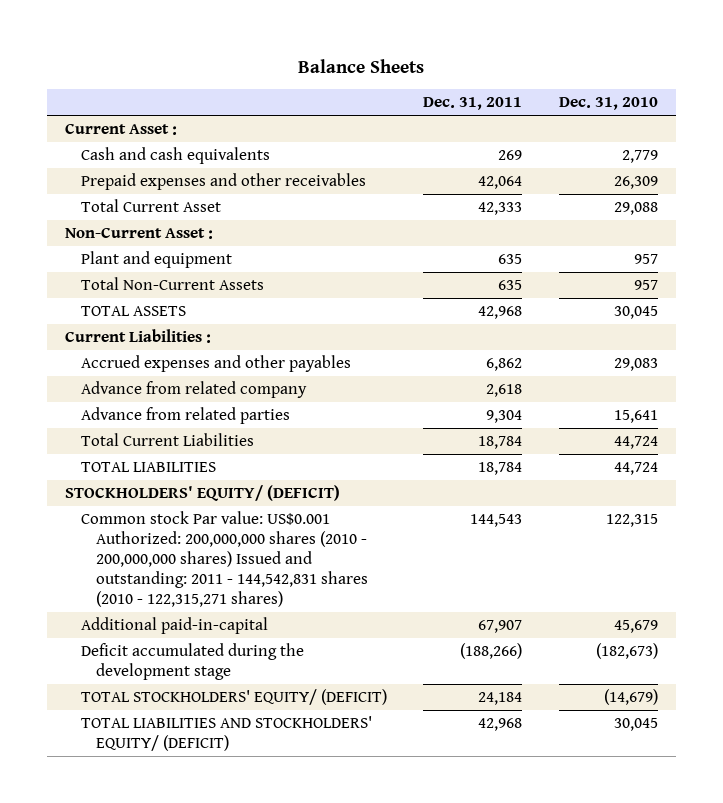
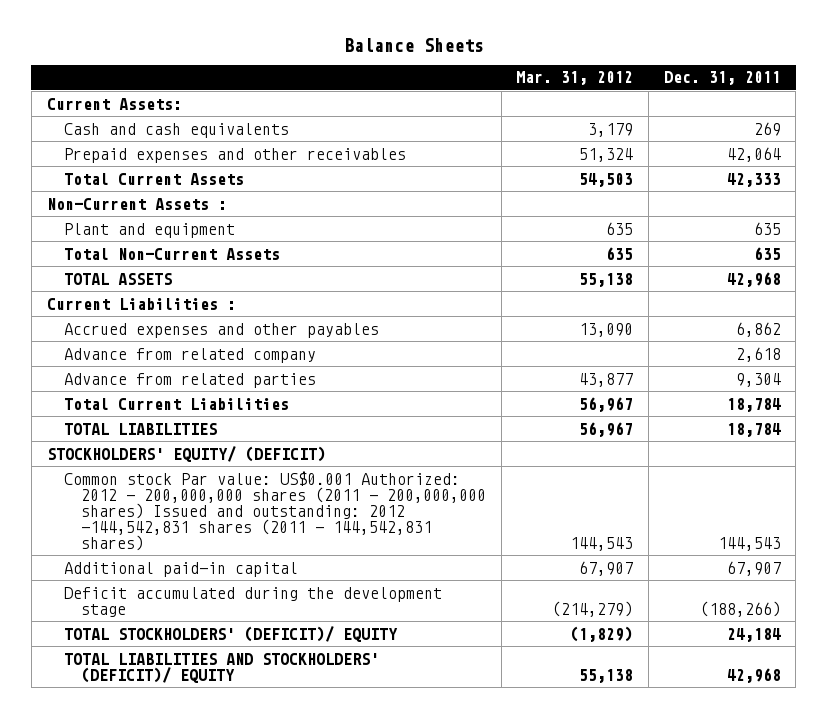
- | Dec. 31, 2011 | Dec. 31, 2010
+ | Mar. 31, 2012 | Dec. 31, 2011
- Current Asset :
+ Current Assets:
- Total Current Asset | 42,333 | 29,088
- Non-Current Asset :
+ Total Current Assets | 54,503 | 42,333
+ Non-Current Assets :
- Common stock Par value: US$0.001 Authorized: 200,000,000 shares (2010 - 200,000,000 shares) Issued and outstanding: 2011 - 144,542,831 shares (2010 - 122,315,271 shares) | 144,543 | 122,315
- Additional paid-in-capital | 67,907 | 45,679
+ Common stock Par value: US$0.001 Authorized: 2012 - 200,000,000 shares (2011 - 200,000,000 shares) Issued and outstanding: 2012 -144,542,831 shares (2011 - 144,542,831 shares) | 144,543 | 144,543
+ Additional paid-in capital | 67,907 | 67,907
- TOTAL STOCKHOLDERS' EQUITY/ (DEFICIT) | 24,184 | (14,679)
- TOTAL LIABILITIES AND STOCKHOLDERS' EQUITY/ (DEFICIT) | 42,968 | 30,045
+ TOTAL STOCKHOLDERS' (DEFICIT)/ EQUITY | (1,829) | 24,184
+ TOTAL LIABILITIES AND STOCKHOLDERS' (DEFICIT)/ EQUITY | 55,138 | 42,968

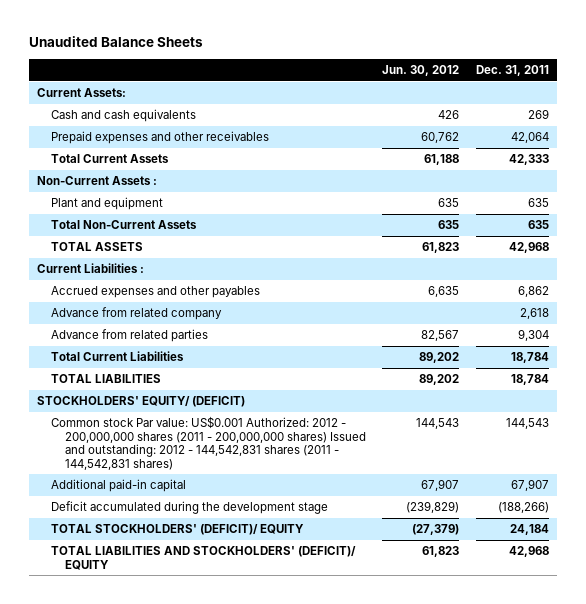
- Balance Sheets
+ Unaudited Balance Sheets
- | Mar. 31, 2012 | Dec. 31, 2011
+ | Jun. 30, 2012 | Dec. 31, 2011
- Common stock Par value: US$0.001 Authorized: 2012 - 200,000,000 shares (2011 - 200,000,000 shares) Issued and outstanding: 2012 -144,542,831 shares (2011 - 144,542,831 shares) | 144,543 | 144,543
+ Common stock Par value: US$0.001 Authorized: 2012 - 200,000,000 shares (2011 - 200,000,000 shares) Issued and outstanding: 2012 - 144,542,831 shares (2011 - 144,542,831 shares) | 144,543 | 144,543

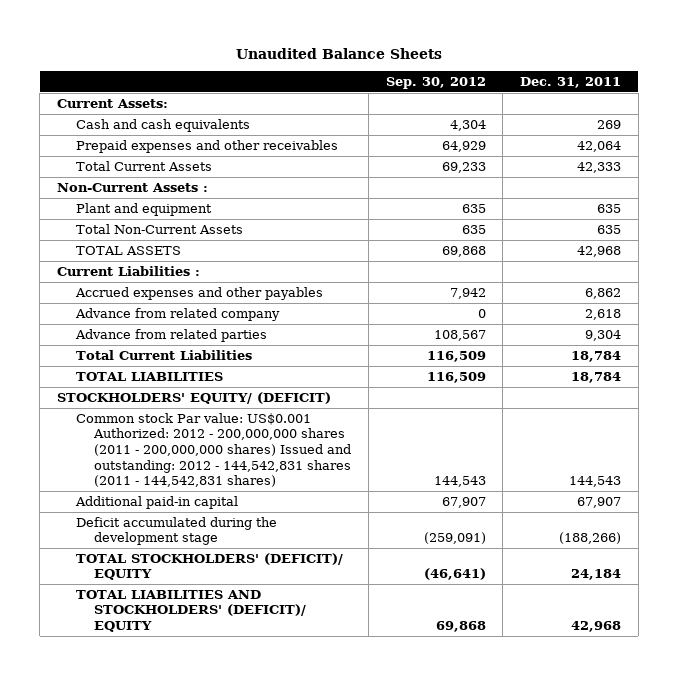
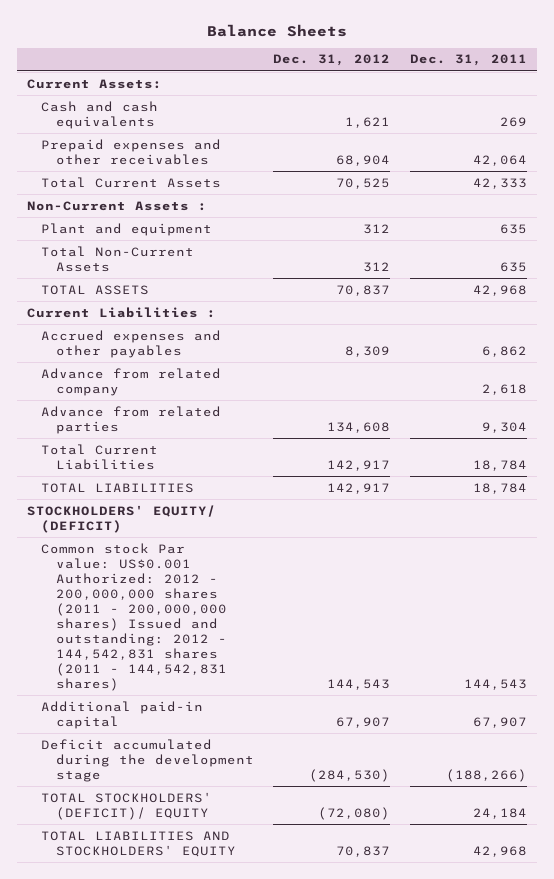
- Unaudited Balance Sheets
+ Balance Sheets
- | Sep. 30, 2012 | Dec. 31, 2011
+ | Dec. 31, 2012 | Dec. 31, 2011
- TOTAL LIABILITIES AND STOCKHOLDERS' (DEFICIT)/ EQUITY | 69,868 | 42,968
+ TOTAL LIABILITIES AND STOCKHOLDERS' EQUITY | 70,837 | 42,968

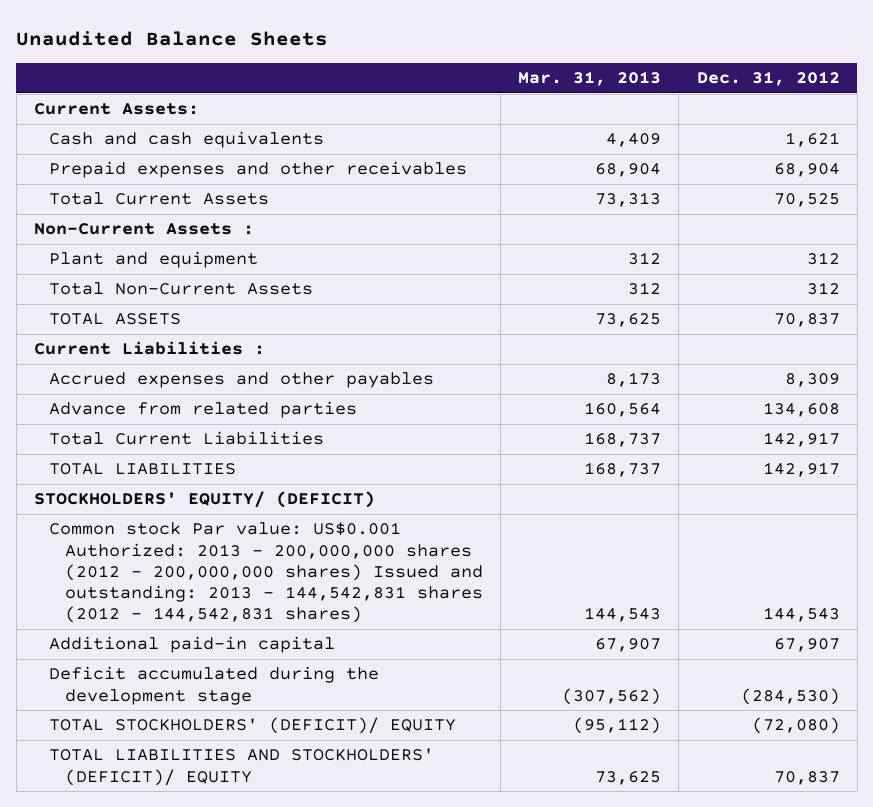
- Balance Sheets
+ Unaudited Balance Sheets
- | Dec. 31, 2012 | Dec. 31, 2011
+ | Mar. 31, 2013 | Dec. 31, 2012
- Advance from related company | | 2,618
- Common stock Par value: US$0.001 Authorized: 2012 - 200,000,000 shares (2011 - 200,000,000 shares) Issued and outstanding: 2012 - 144,542,831 shares (2011 - 144,542,831 shares) | 144,543 | 144,543
+ Common stock Par value: US$0.001 Authorized: 2013 - 200,000,000 shares (2012 - 200,000,000 shares) Issued and outstanding: 2013 - 144,542,831 shares (2012 - 144,542,831 shares) | 144,543 | 144,543
- TOTAL LIABILITIES AND STOCKHOLDERS' EQUITY | 70,837 | 42,968
+ TOTAL LIABILITIES AND STOCKHOLDERS' (DEFICIT)/ EQUITY | 73,625 | 70,837

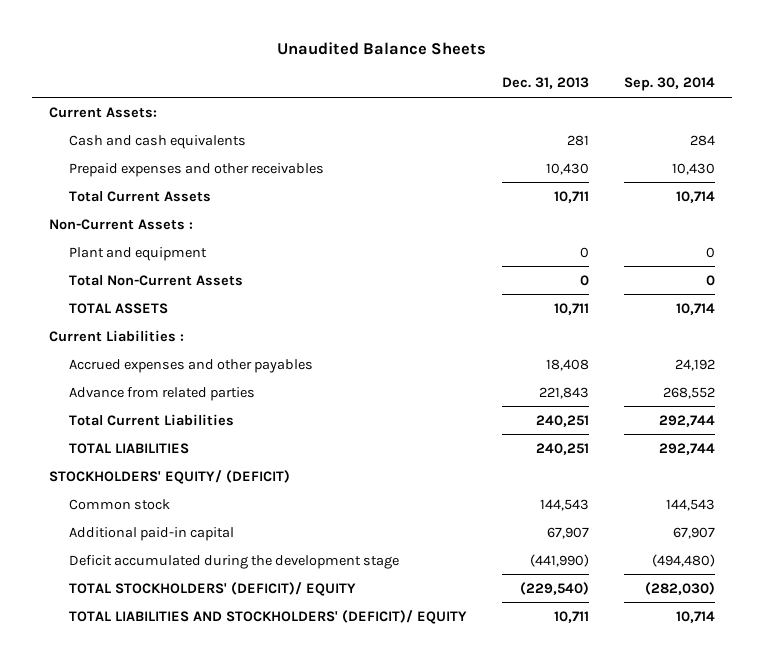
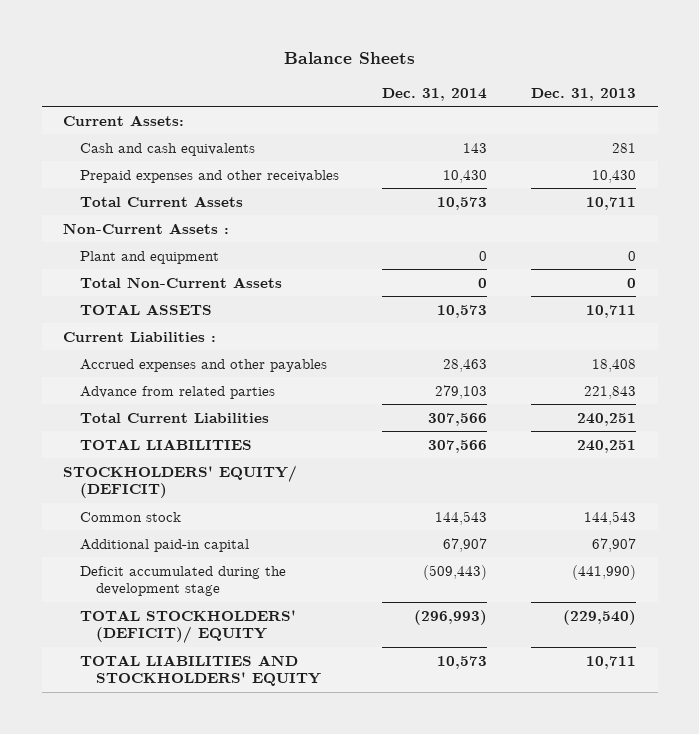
- Unaudited Balance Sheets
+ Balance Sheets
- | Dec. 31, 2013 | Sep. 30, 2014
+ | Dec. 31, 2014 | Dec. 31, 2013
- TOTAL LIABILITIES AND STOCKHOLDERS' (DEFICIT)/ EQUITY | 10,711 | 10,714
+ TOTAL LIABILITIES AND STOCKHOLDERS' EQUITY | 10,573 | 10,711

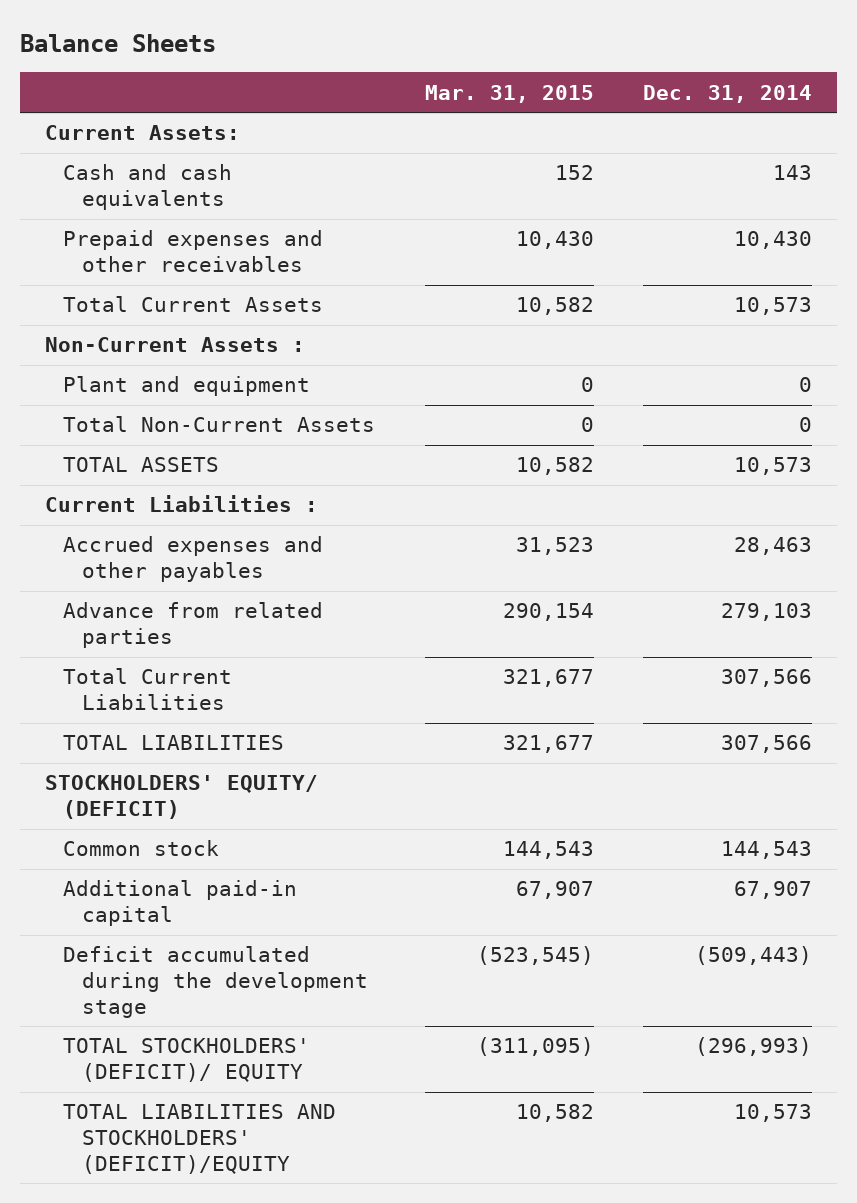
- | Dec. 31, 2014 | Dec. 31, 2013
+ | Mar. 31, 2015 | Dec. 31, 2014
- TOTAL LIABILITIES AND STOCKHOLDERS' EQUITY | 10,573 | 10,711
+ TOTAL LIABILITIES AND STOCKHOLDERS' (DEFICIT)/EQUITY | 10,582 | 10,573

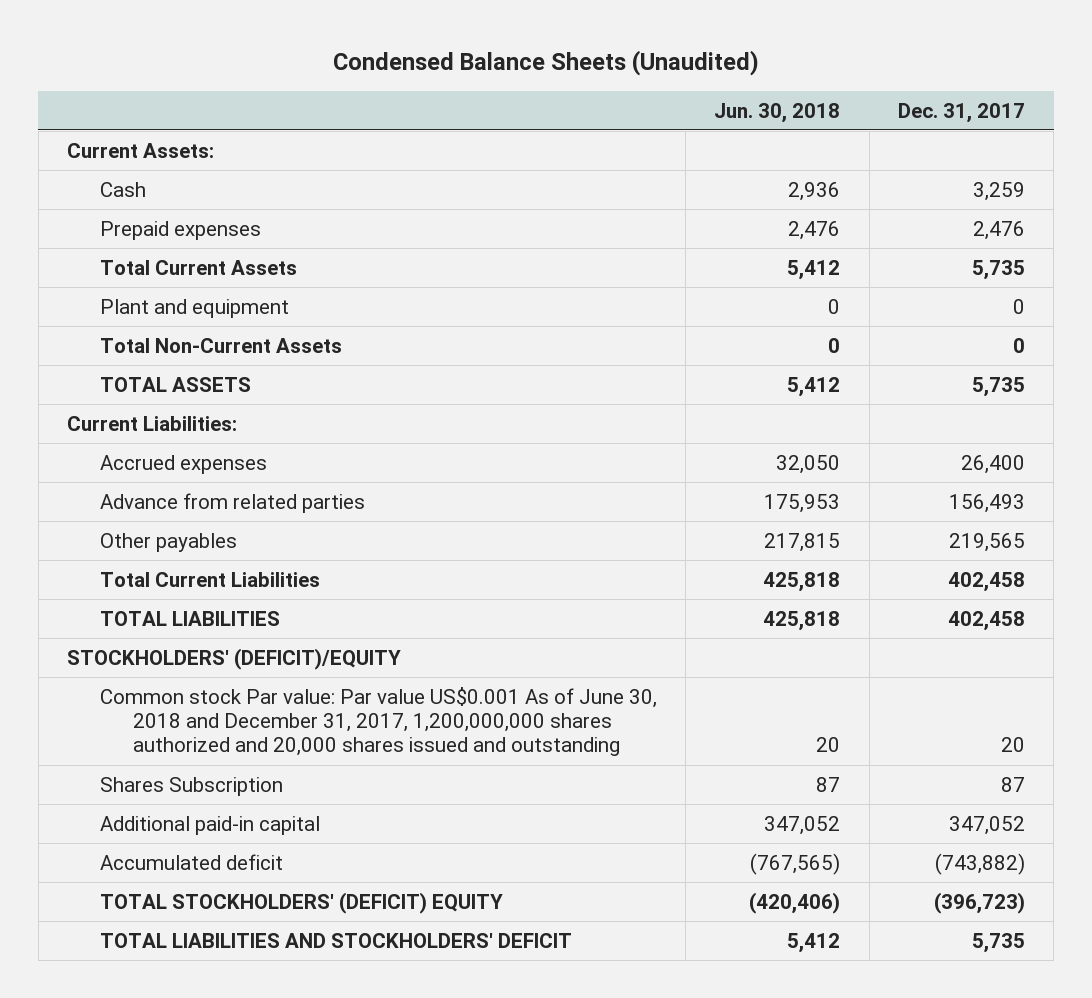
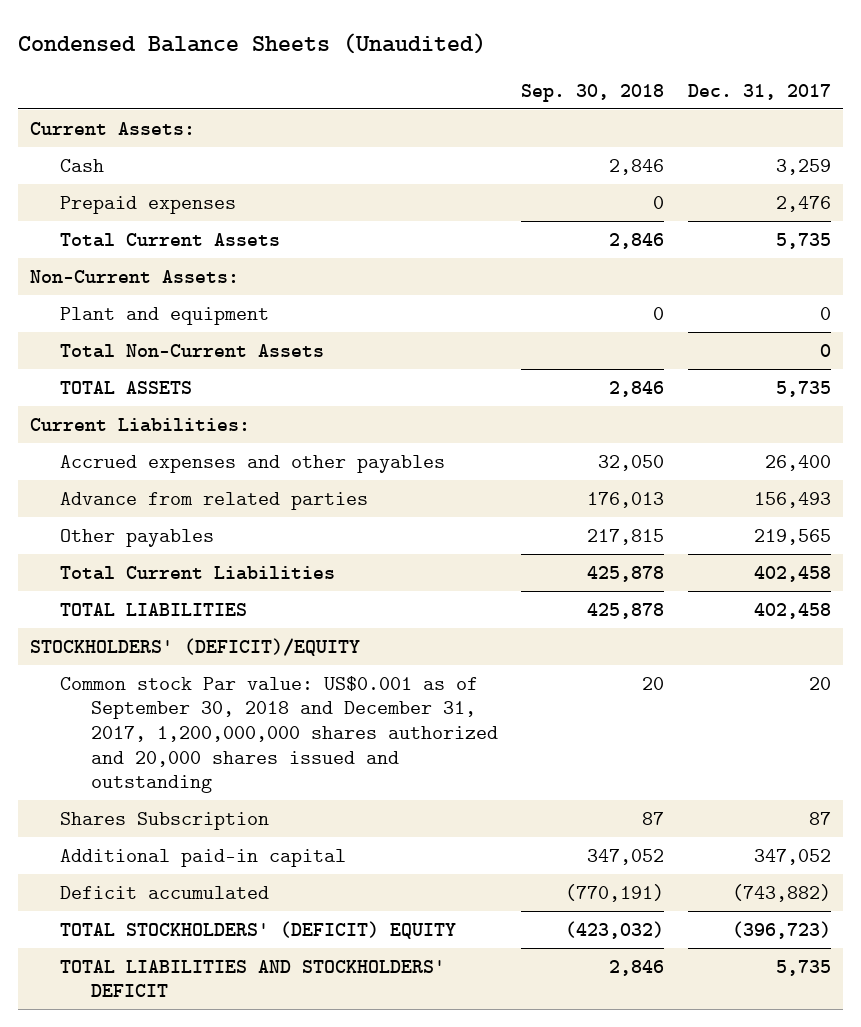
- | Jun. 30, 2018 | Dec. 31, 2017
+ | Sep. 30, 2018 | Dec. 31, 2017
+ Non-Current Assets:
- Accrued expenses | 32,050 | 26,400
+ Accrued expenses and other payables | 32,050 | 26,400
- Common stock Par value: Par value US$0.001 As of June 30, 2018 and December 31, 2017, 1,200,000,000 shares authorized and 20,000 shares issued and outstanding | 20 | 20
+ Common stock Par value: US$0.001 as of September 30, 2018 and December 31, 2017, 1,200,000,000 shares authorized and 20,000 shares issued and outstanding | 20 | 20
- Accumulated deficit | (767,565) | (743,882)
+ Deficit accumulated | (770,191) | (743,882)

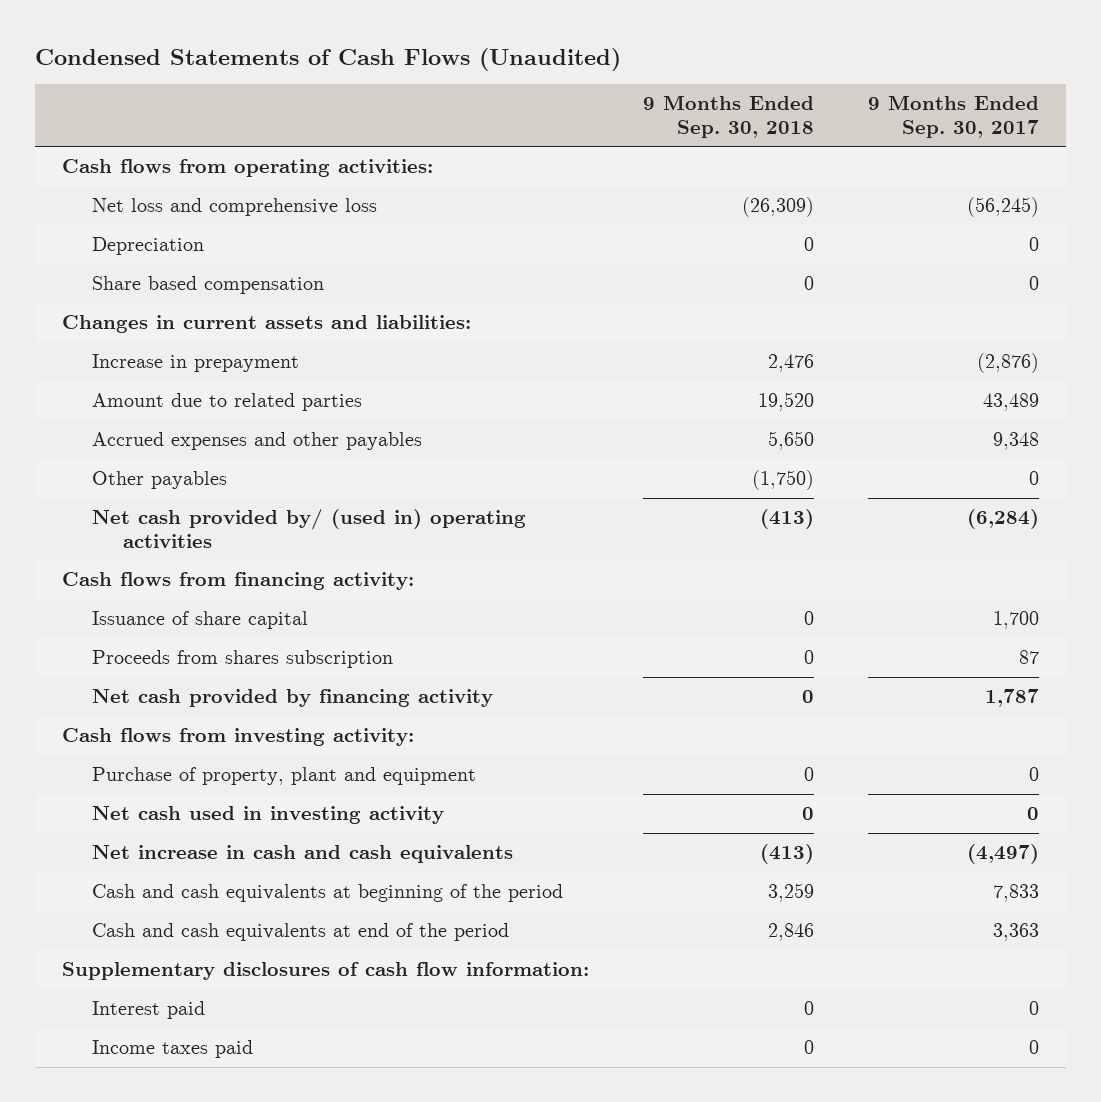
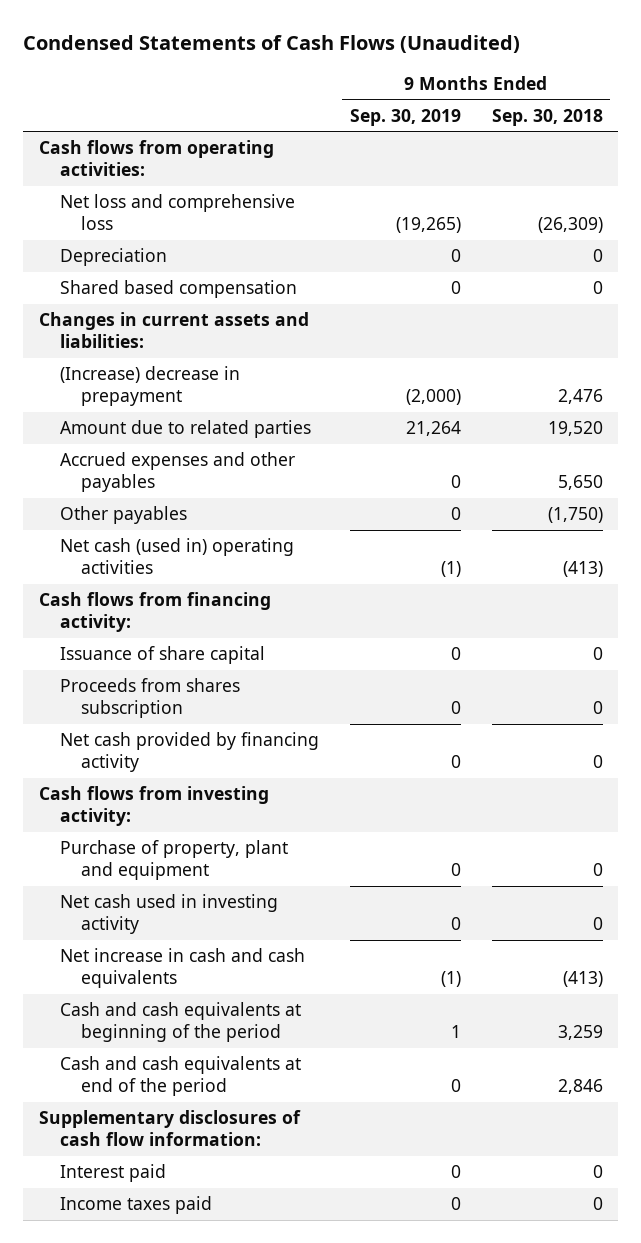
- | 9 Months Ended Sep. 30, 2018 | 9 Months Ended Sep. 30, 2017
+ | 9 Months Ended Sep. 30, 2019 | 9 Months Ended Sep. 30, 2018
- Share based compensation | 0 | 0
+ Shared based compensation | 0 | 0
- Increase in prepayment | 2,476 | (2,876)
+ (Increase) decrease in prepayment | (2,000) | 2,476
- Net cash provided by/ (used in) operating activities | (413) | (6,284)
+ Net cash (used in) operating activities | (1) | (413)

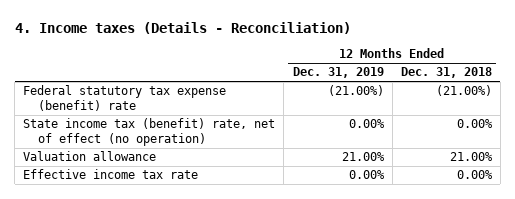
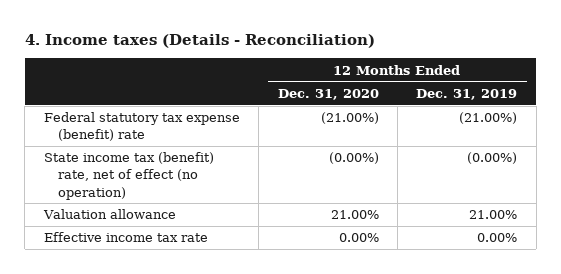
- | 12 Months Ended Dec. 31, 2019 | 12 Months Ended Dec. 31, 2018
+ | 12 Months Ended Dec. 31, 2020 | 12 Months Ended Dec. 31, 2019
- State income tax (benefit) rate, net of effect (no operation) | 0.00% | 0.00%
+ State income tax (benefit) rate, net of effect (no operation) | (0.00%) | (0.00%)

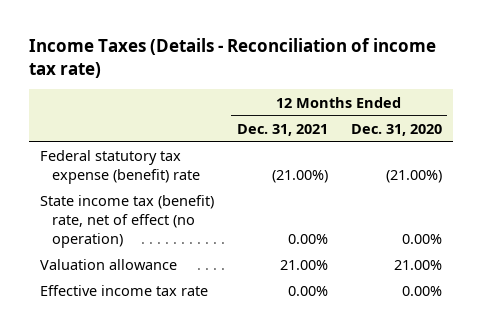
- 4. Income taxes (Details - Reconciliation)
+ Income Taxes (Details - Reconciliation of income tax rate)
- | 12 Months Ended Dec. 31, 2020 | 12 Months Ended Dec. 31, 2019
+ | 12 Months Ended Dec. 31, 2021 | 12 Months Ended Dec. 31, 2020
- State income tax (benefit) rate, net of effect (no operation) | (0.00%) | (0.00%)
+ State income tax (benefit) rate, net of effect (no operation) | 0.00% | 0.00%

